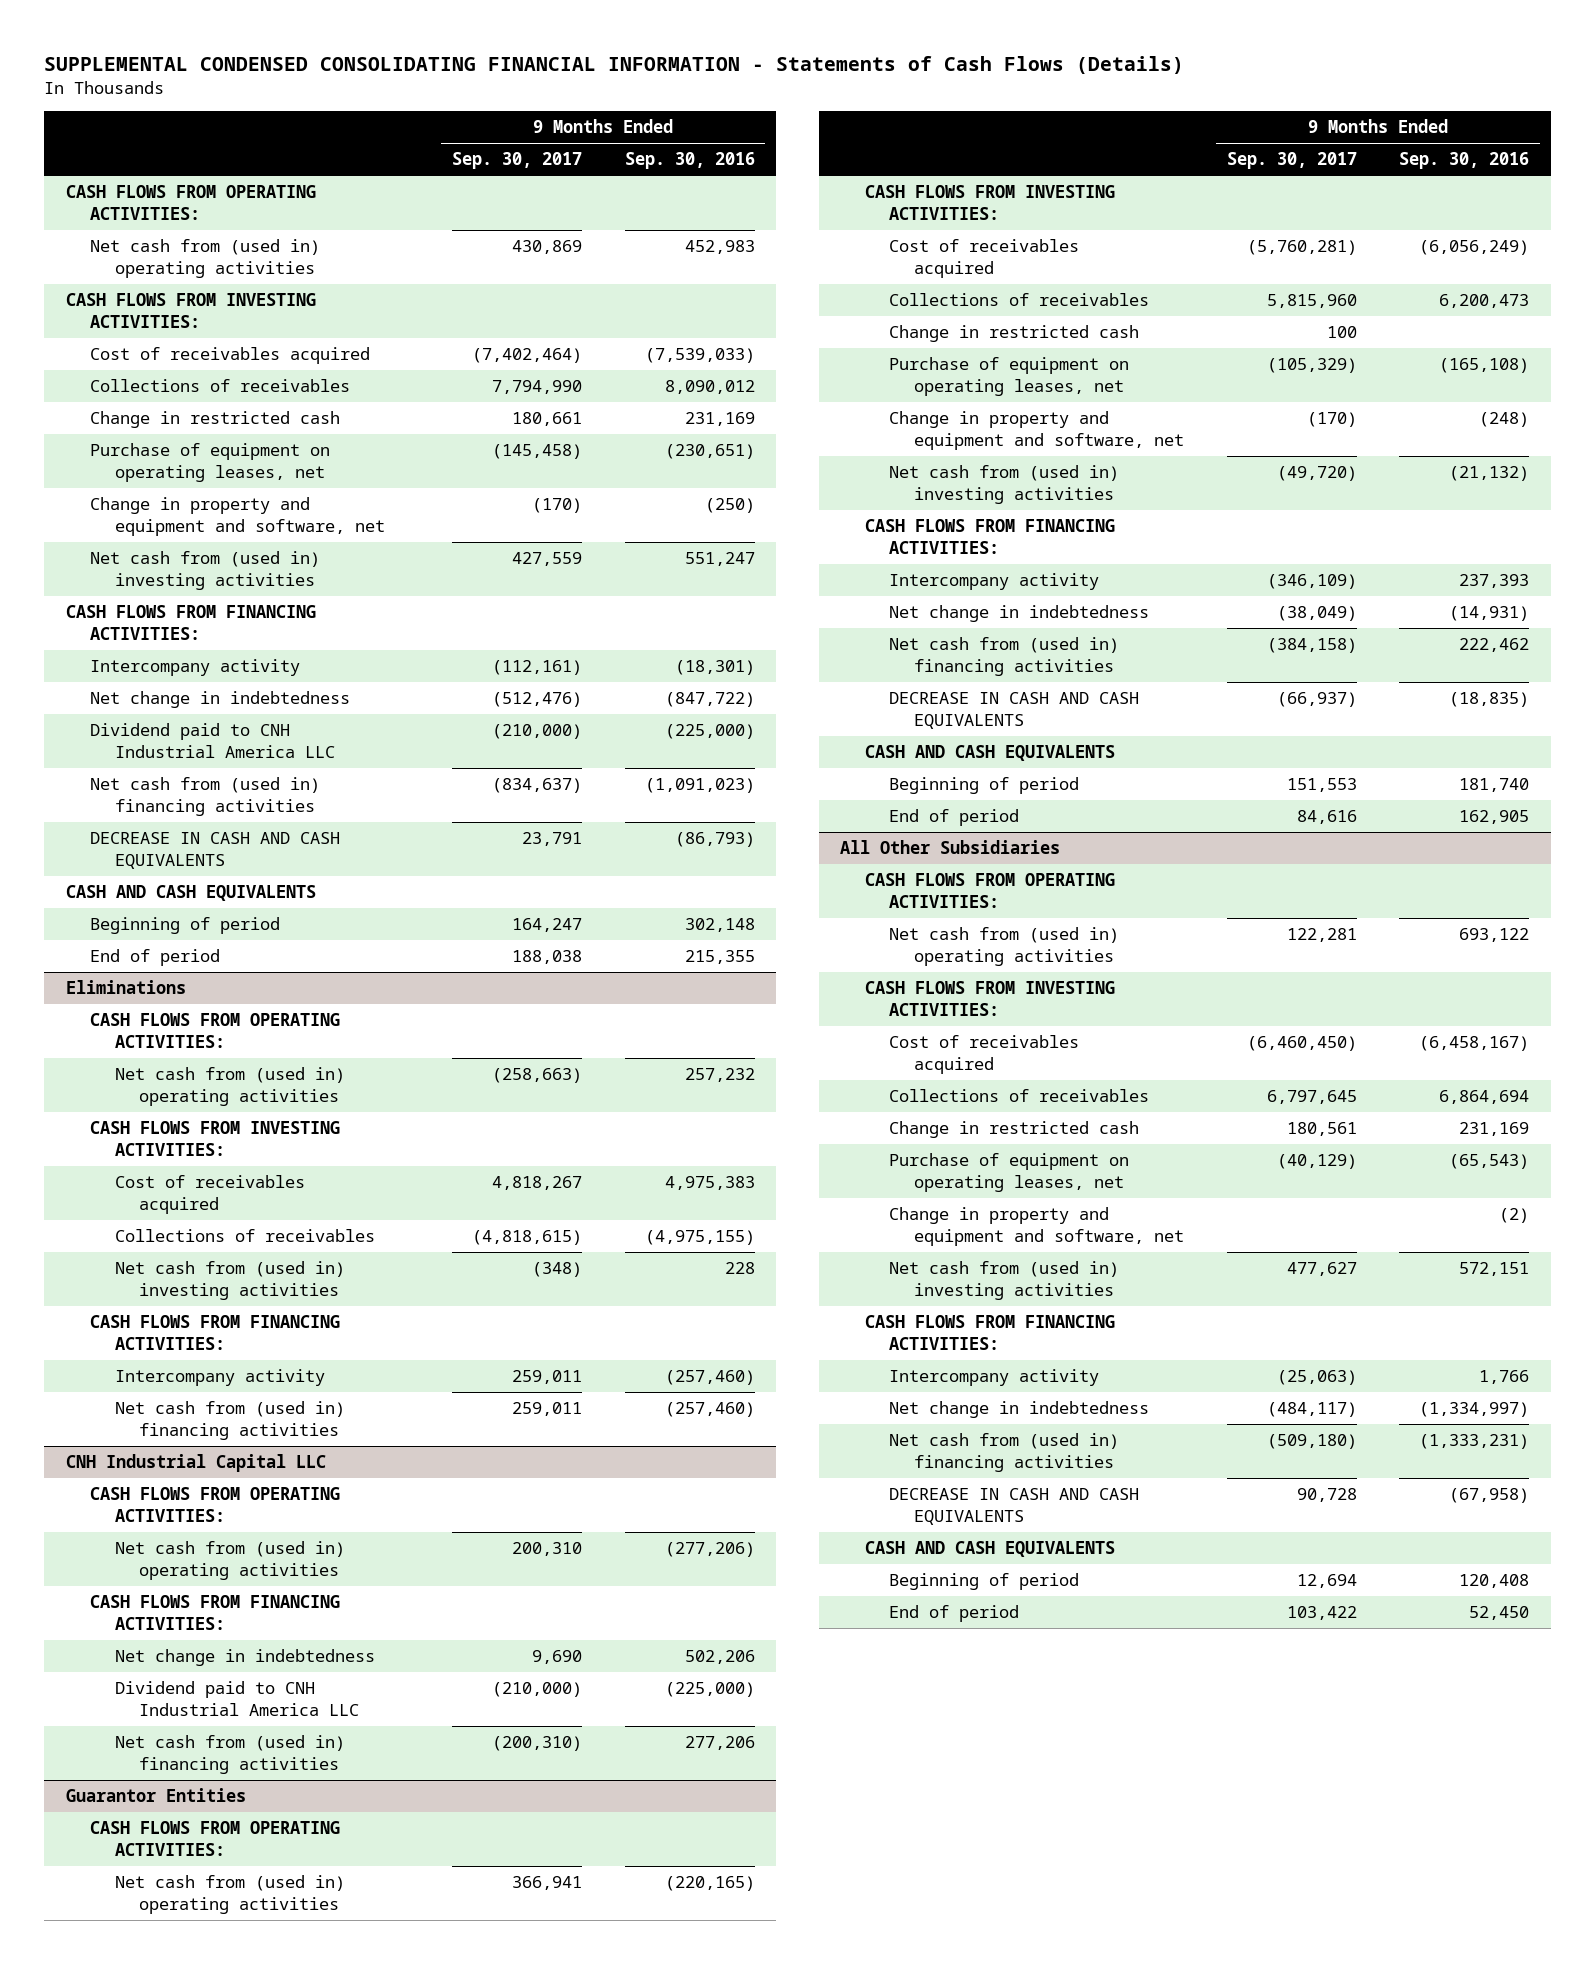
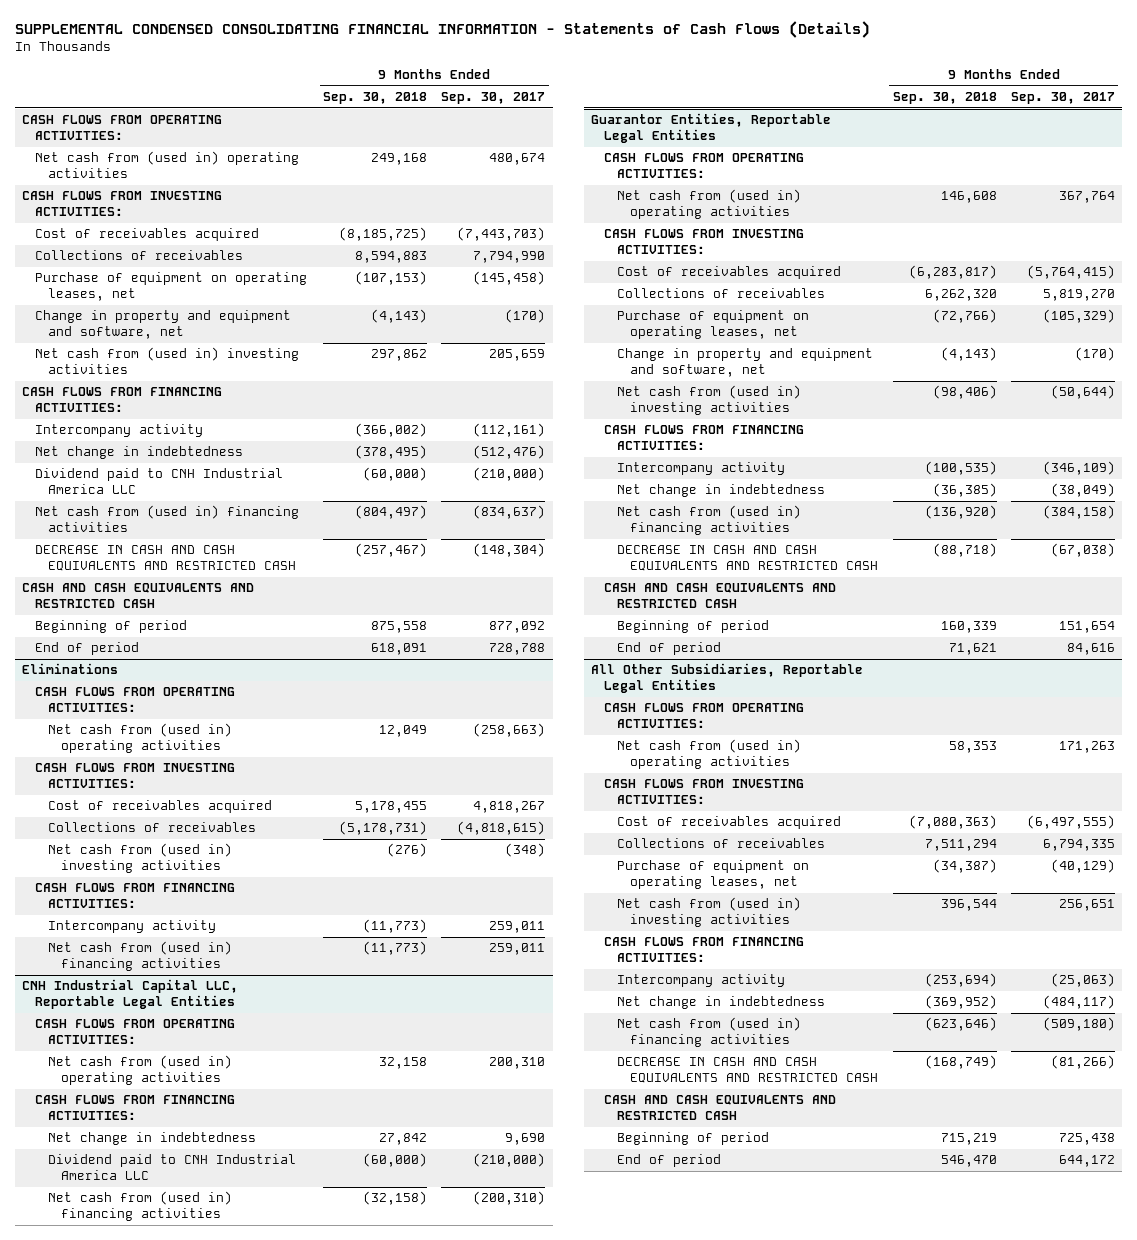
- | 9 Months Ended Sep. 30, 2017 | 9 Months Ended Sep. 30, 2016
+ | 9 Months Ended Sep. 30, 2018 | 9 Months Ended Sep. 30, 2017
- Net cash from (used in) operating activities | 430,869 | 452,983
+ Net cash from (used in) operating activities | 249,168 | 480,674
- Cost of receivables acquired | (7,402,464) | (7,539,033)
+ Cost of receivables acquired | (8,185,725) | (7,443,703)
- Change in restricted cash | 180,661 | 231,169
- Net cash from (used in) investing activities | 427,559 | 551,247
+ Net cash from (used in) investing activities | 297,862 | 205,659
- DECREASE IN CASH AND CASH EQUIVALENTS | 23,791 | (86,793)
- CASH AND CASH EQUIVALENTS
- Beginning of period | 164,247 | 302,148
- End of period | 188,038 | 215,355
+ DECREASE IN CASH AND CASH EQUIVALENTS AND RESTRICTED CASH | (257,467) | (148,304)
+ CASH AND CASH EQUIVALENTS AND RESTRICTED CASH
+ Beginning of period | 875,558 | 877,092
+ End of period | 618,091 | 728,788
- CNH Industrial Capital LLC
+ CNH Industrial Capital LLC, Reportable Legal Entities
- Guarantor Entities
+ Guarantor Entities, Reportable Legal Entities
- Net cash from (used in) operating activities | 366,941 | (220,165)
+ Net cash from (used in) operating activities | 146,608 | 367,764
- Cost of receivables acquired | (5,760,281) | (6,056,249)
- Collections of receivables | 5,815,960 | 6,200,473
- Change in restricted cash | 100 |
+ Cost of receivables acquired | (6,283,817) | (5,764,415)
+ Collections of receivables | 6,262,320 | 5,819,270
- Net cash from (used in) investing activities | (49,720) | (21,132)
+ Net cash from (used in) investing activities | (98,406) | (50,644)
- DECREASE IN CASH AND CASH EQUIVALENTS | (66,937) | (18,835)
- CASH AND CASH EQUIVALENTS
- Beginning of period | 151,553 | 181,740
+ DECREASE IN CASH AND CASH EQUIVALENTS AND RESTRICTED CASH | (88,718) | (67,038)
+ CASH AND CASH EQUIVALENTS AND RESTRICTED CASH
+ Beginning of period | 160,339 | 151,654
- All Other Subsidiaries
+ All Other Subsidiaries, Reportable Legal Entities
- Net cash from (used in) operating activities | 122,281 | 693,122
+ Net cash from (used in) operating activities | 58,353 | 171,263
- Cost of receivables acquired | (6,460,450) | (6,458,167)
- Collections of receivables | 6,797,645 | 6,864,694
- Change in restricted cash | 180,561 | 231,169
+ Cost of receivables acquired | (7,080,363) | (6,497,555)
+ Collections of receivables | 7,511,294 | 6,794,335
- Change in property and equipment and software, net | | (2)
- Net cash from (used in) investing activities | 477,627 | 572,151
+ Net cash from (used in) investing activities | 396,544 | 256,651
- DECREASE IN CASH AND CASH EQUIVALENTS | 90,728 | (67,958)
- CASH AND CASH EQUIVALENTS
- Beginning of period | 12,694 | 120,408
- End of period | 103,422 | 52,450
+ DECREASE IN CASH AND CASH EQUIVALENTS AND RESTRICTED CASH | (168,749) | (81,266)
+ CASH AND CASH EQUIVALENTS AND RESTRICTED CASH
+ Beginning of period | 715,219 | 725,438
+ End of period | 546,470 | 644,172

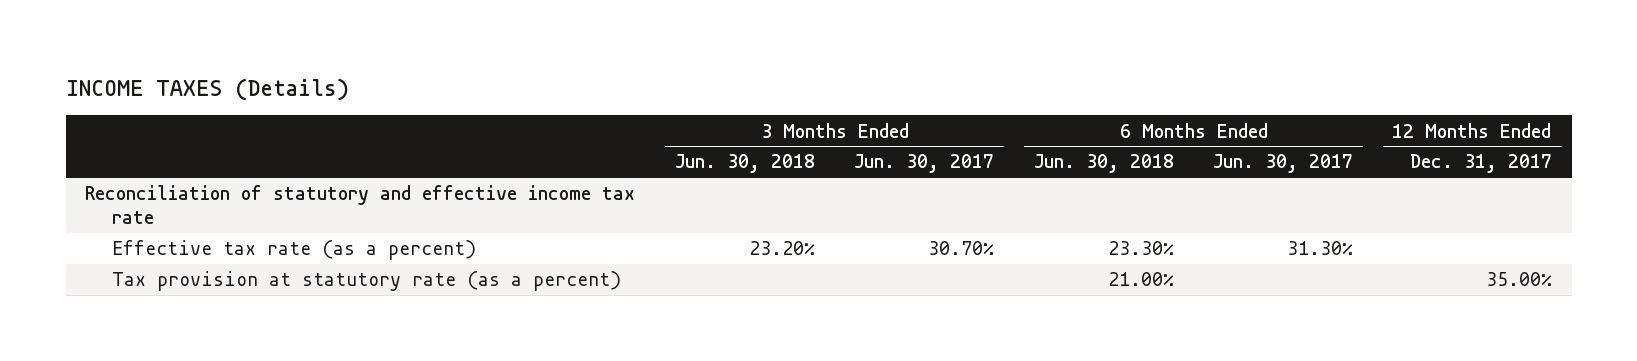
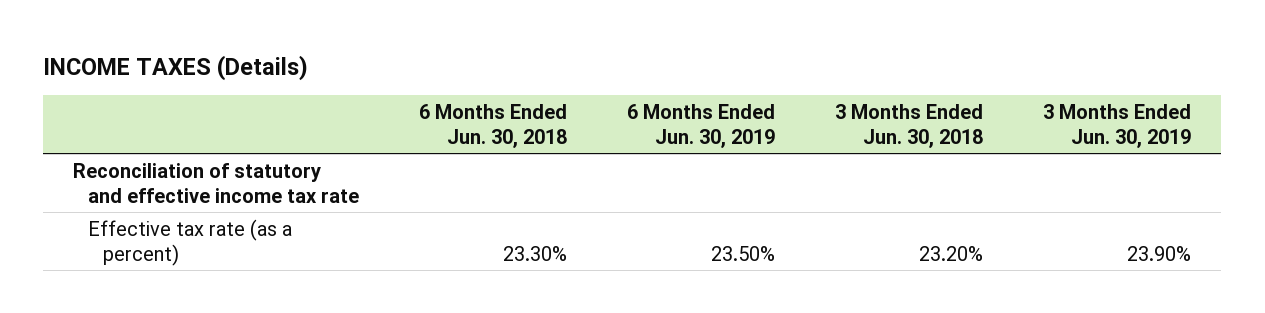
- | 3 Months Ended Jun. 30, 2018 | 3 Months Ended Jun. 30, 2017 | 6 Months Ended Jun. 30, 2018 | 6 Months Ended Jun. 30, 2017 | 12 Months Ended Dec. 31, 2017
+ | 6 Months Ended Jun. 30, 2018 | 6 Months Ended Jun. 30, 2019 | 3 Months Ended Jun. 30, 2018 | 3 Months Ended Jun. 30, 2019
- Tax provision at statutory rate (as a percent) | | | 21.00% | | 35.00%

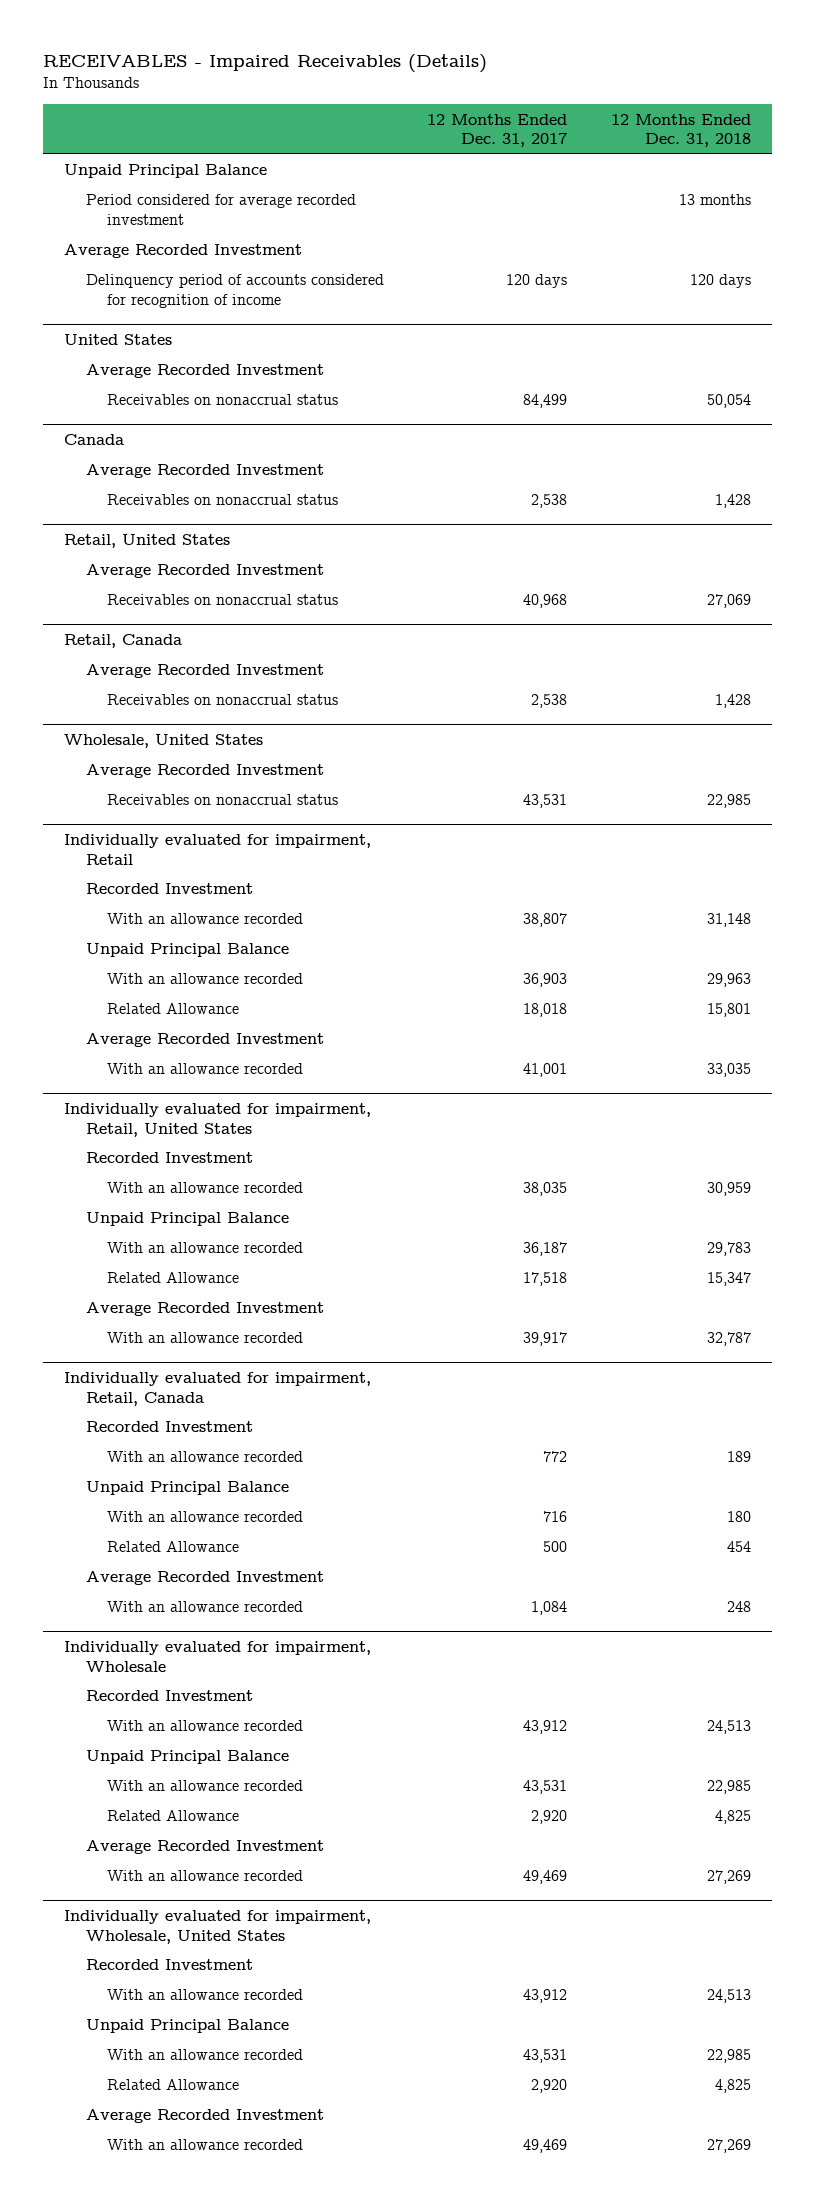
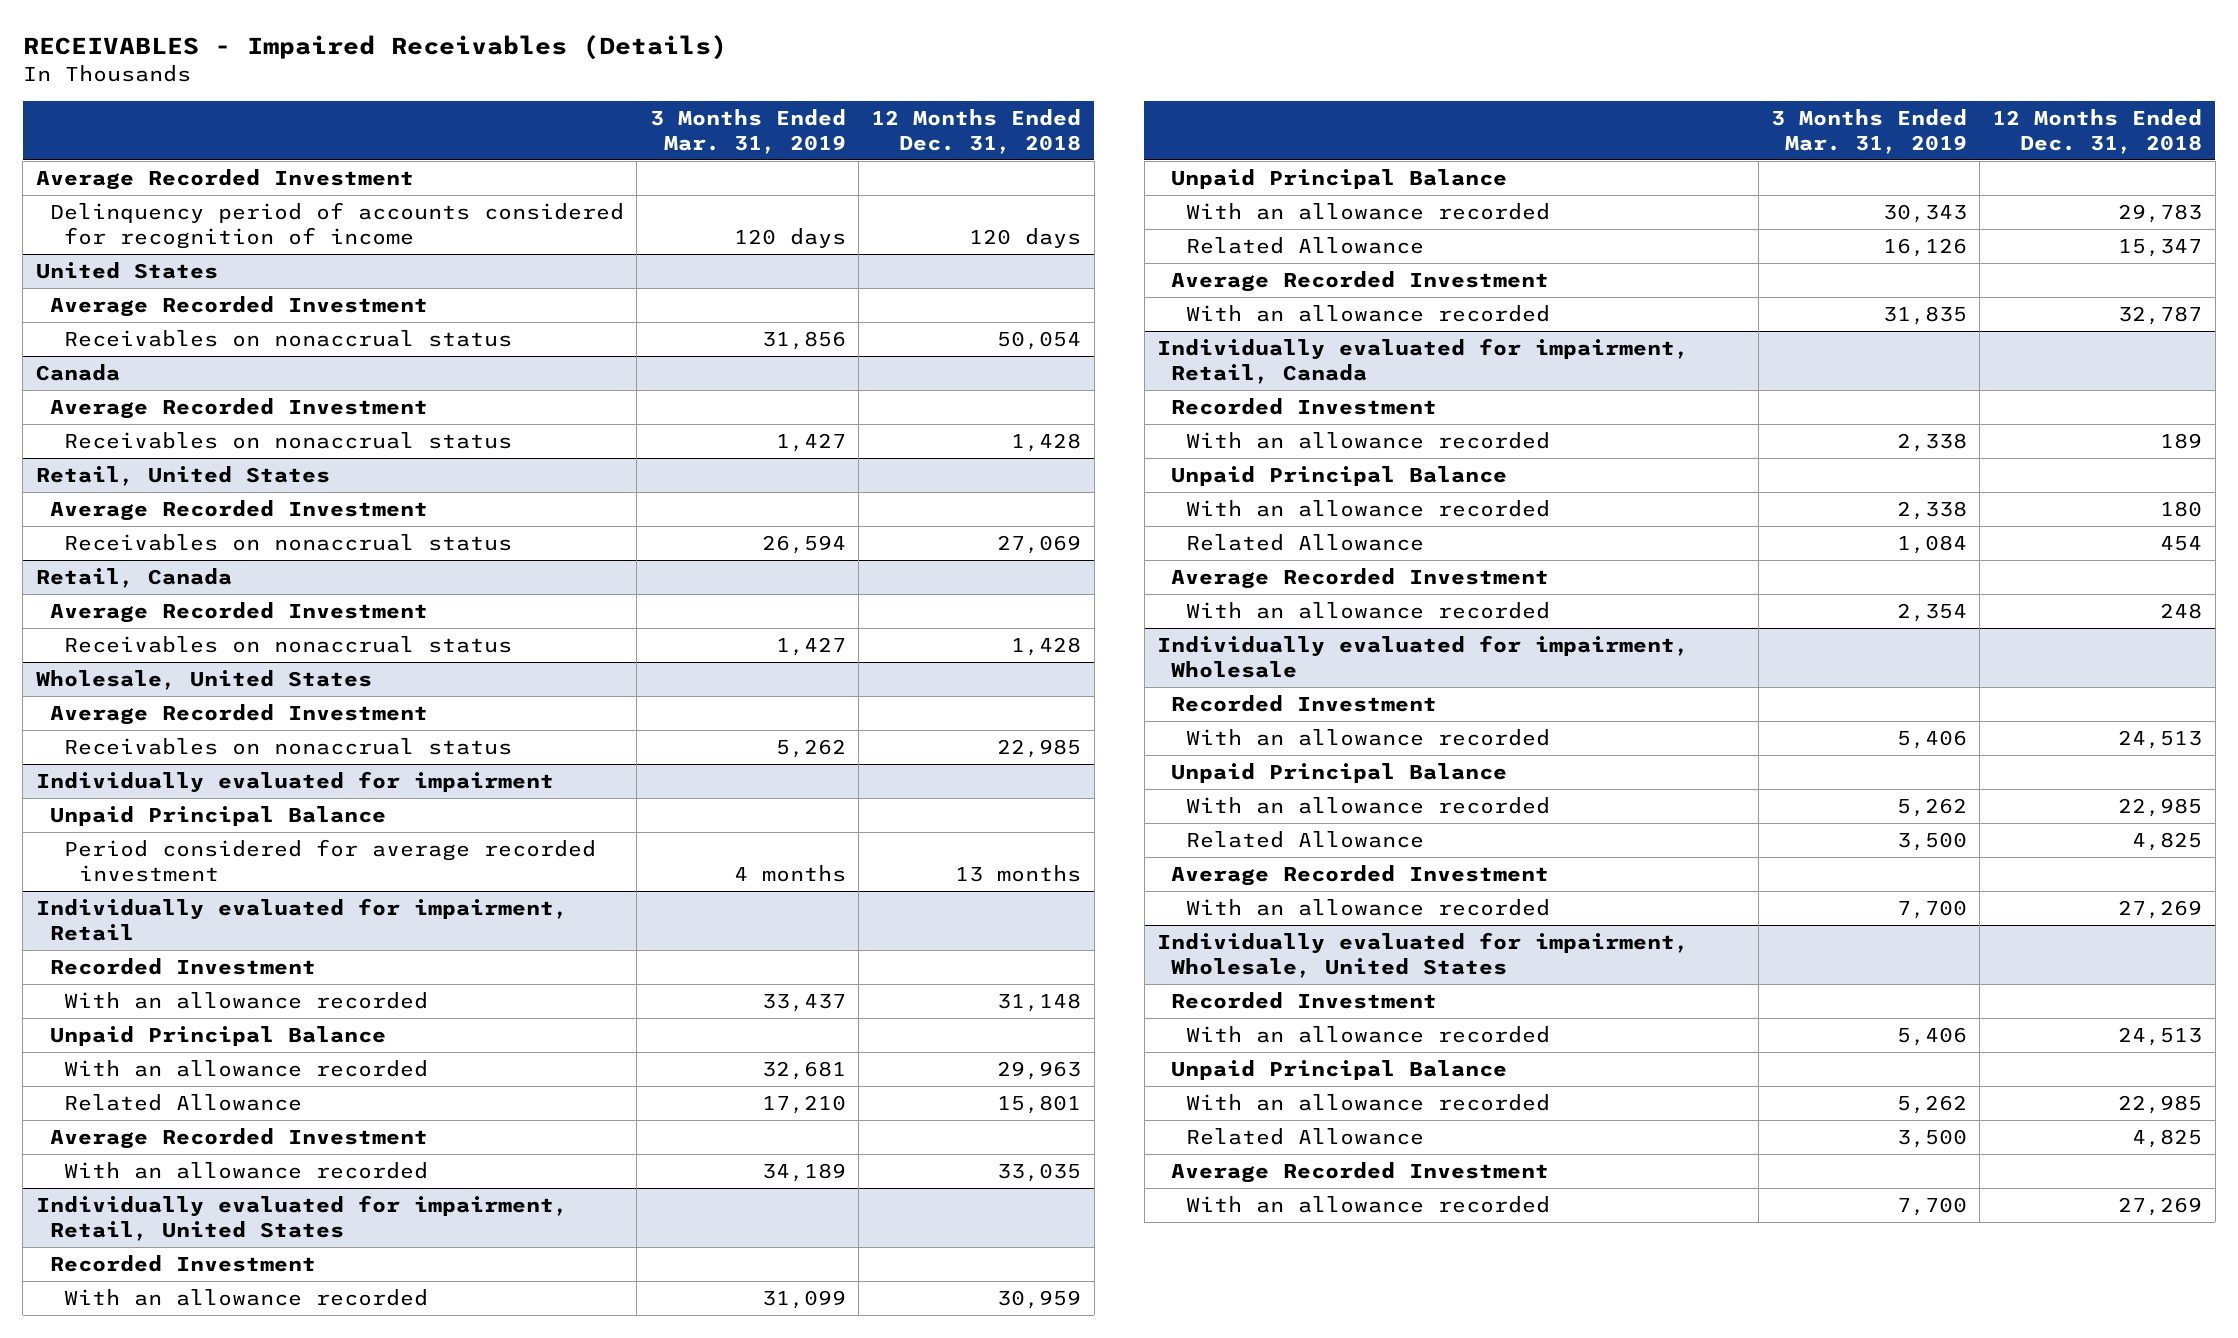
- | 12 Months Ended Dec. 31, 2017 | 12 Months Ended Dec. 31, 2018
+ | 3 Months Ended Mar. 31, 2019 | 12 Months Ended Dec. 31, 2018
- Unpaid Principal Balance
- Period considered for average recorded investment | | 13 months
+ Individually evaluated for impairment
+ Unpaid Principal Balance
+ Period considered for average recorded investment | 4 months | 13 months

